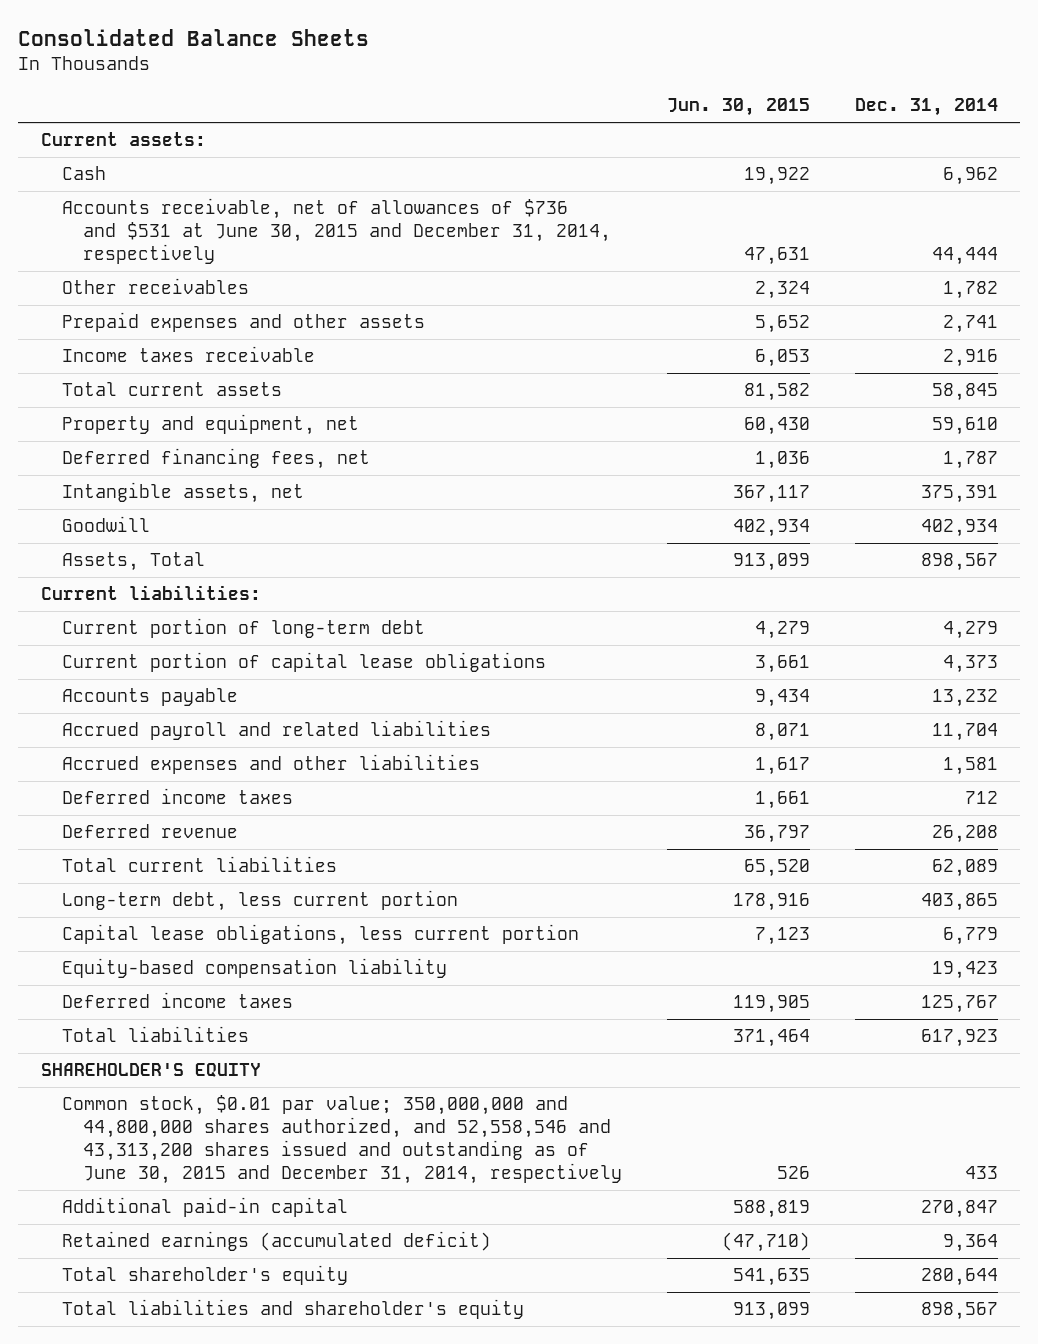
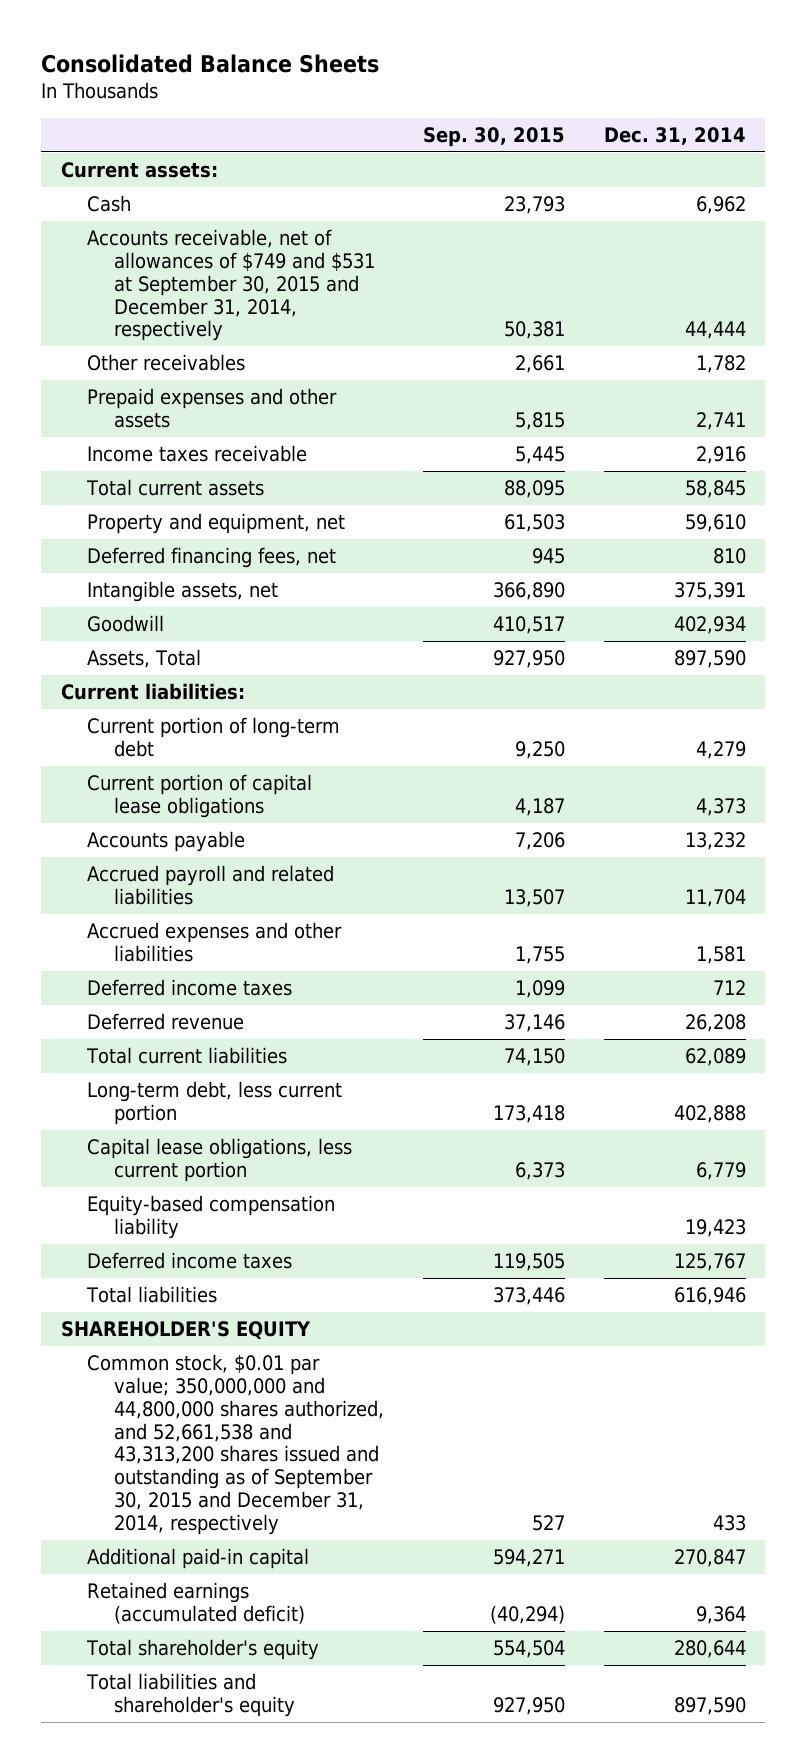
- | Jun. 30, 2015 | Dec. 31, 2014
+ | Sep. 30, 2015 | Dec. 31, 2014
- Accounts receivable, net of allowances of $736 and $531 at June 30, 2015 and December 31, 2014, respectively | 47,631 | 44,444
+ Accounts receivable, net of allowances of $749 and $531 at September 30, 2015 and December 31, 2014, respectively | 50,381 | 44,444
- Deferred financing fees, net | 1,036 | 1,787
+ Deferred financing fees, net | 945 | 810
- Assets, Total | 913,099 | 898,567
+ Assets, Total | 927,950 | 897,590
- Long-term debt, less current portion | 178,916 | 403,865
+ Long-term debt, less current portion | 173,418 | 402,888
- Total liabilities | 371,464 | 617,923
+ Total liabilities | 373,446 | 616,946
- Common stock, $0.01 par value; 350,000,000 and 44,800,000 shares authorized, and 52,558,546 and 43,313,200 shares issued and outstanding as of June 30, 2015 and December 31, 2014, respectively | 526 | 433
+ Common stock, $0.01 par value; 350,000,000 and 44,800,000 shares authorized, and 52,661,538 and 43,313,200 shares issued and outstanding as of September 30, 2015 and December 31, 2014, respectively | 527 | 433
- Total liabilities and shareholder's equity | 913,099 | 898,567
+ Total liabilities and shareholder's equity | 927,950 | 897,590

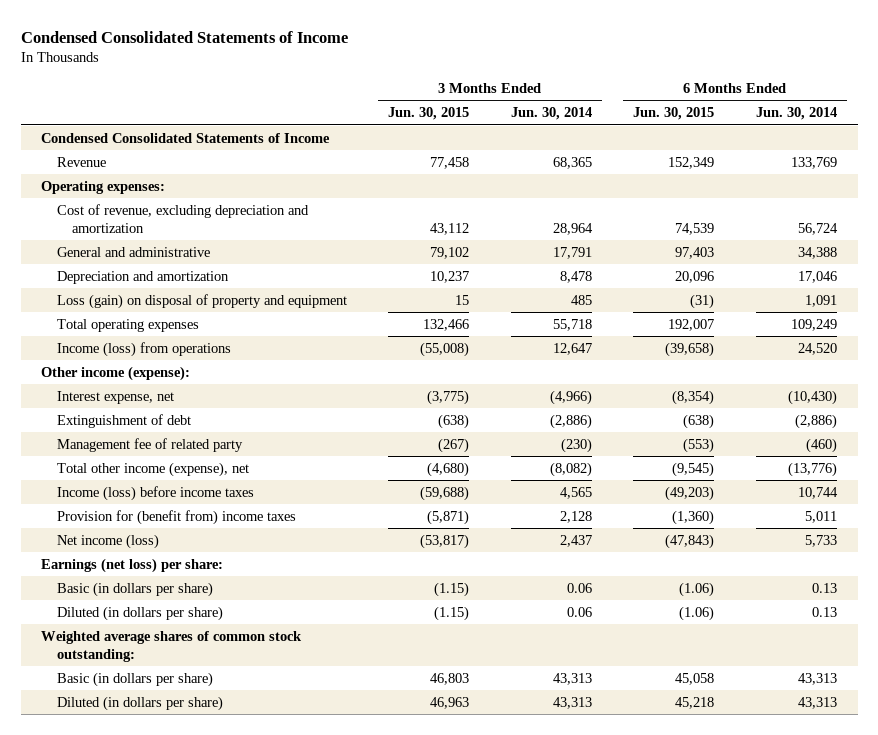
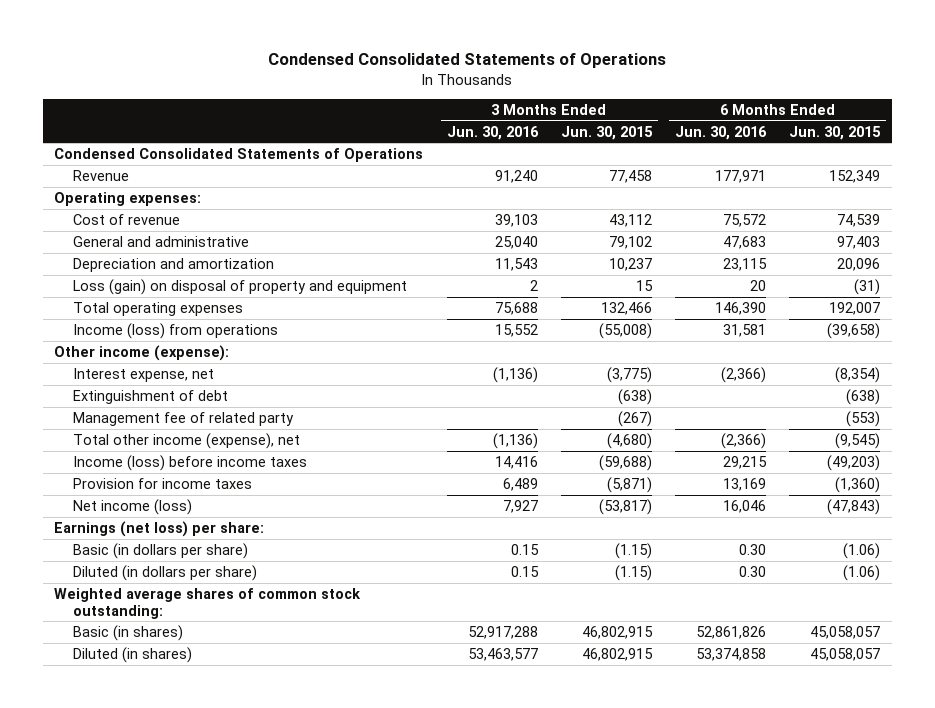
- Condensed Consolidated Statements of Income
+ Condensed Consolidated Statements of Operations
- | 3 Months Ended Jun. 30, 2015 | 3 Months Ended Jun. 30, 2014 | 6 Months Ended Jun. 30, 2015 | 6 Months Ended Jun. 30, 2014
+ | 3 Months Ended Jun. 30, 2016 | 3 Months Ended Jun. 30, 2015 | 6 Months Ended Jun. 30, 2016 | 6 Months Ended Jun. 30, 2015
- Condensed Consolidated Statements of Income
+ Condensed Consolidated Statements of Operations
- Cost of revenue, excluding depreciation and amortization | 43,112 | 28,964 | 74,539 | 56,724
+ Cost of revenue | 39,103 | 43,112 | 75,572 | 74,539
- Provision for (benefit from) income taxes | (5,871) | 2,128 | (1,360) | 5,011
+ Provision for income taxes | 6,489 | (5,871) | 13,169 | (1,360)
- Basic (in dollars per share) | 46,803 | 43,313 | 45,058 | 43,313
- Diluted (in dollars per share) | 46,963 | 43,313 | 45,218 | 43,313
+ Basic (in shares) | 52,917,288 | 46,802,915 | 52,861,826 | 45,058,057
+ Diluted (in shares) | 53,463,577 | 46,802,915 | 53,374,858 | 45,058,057

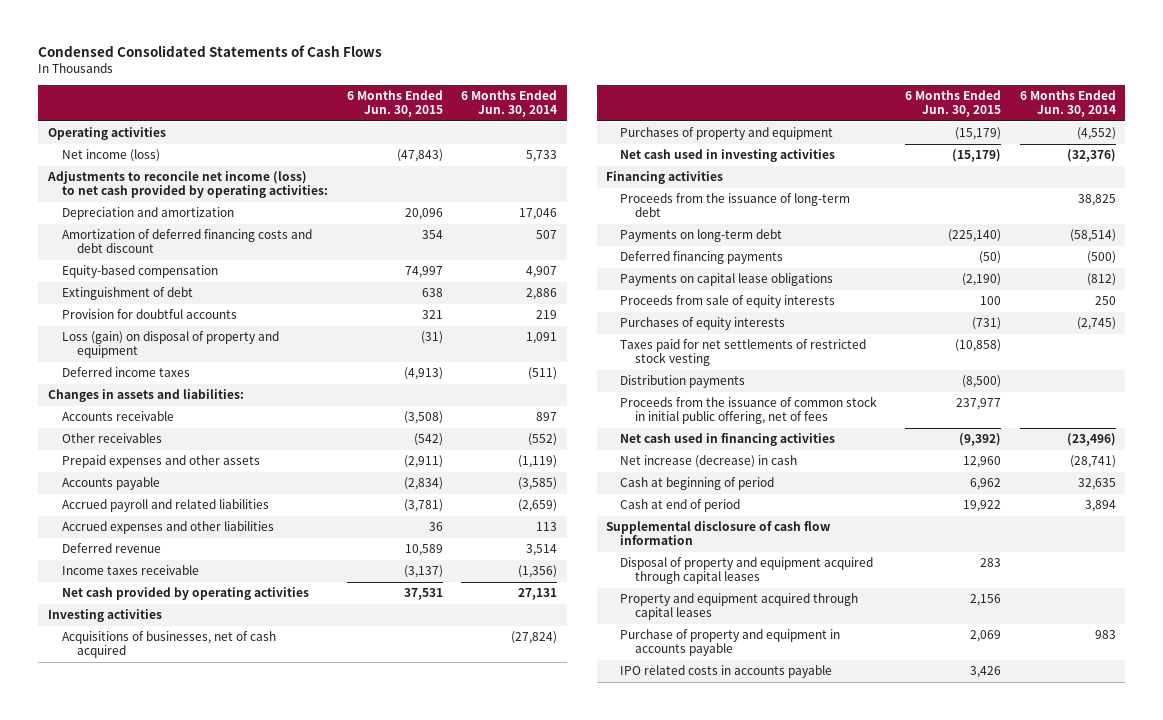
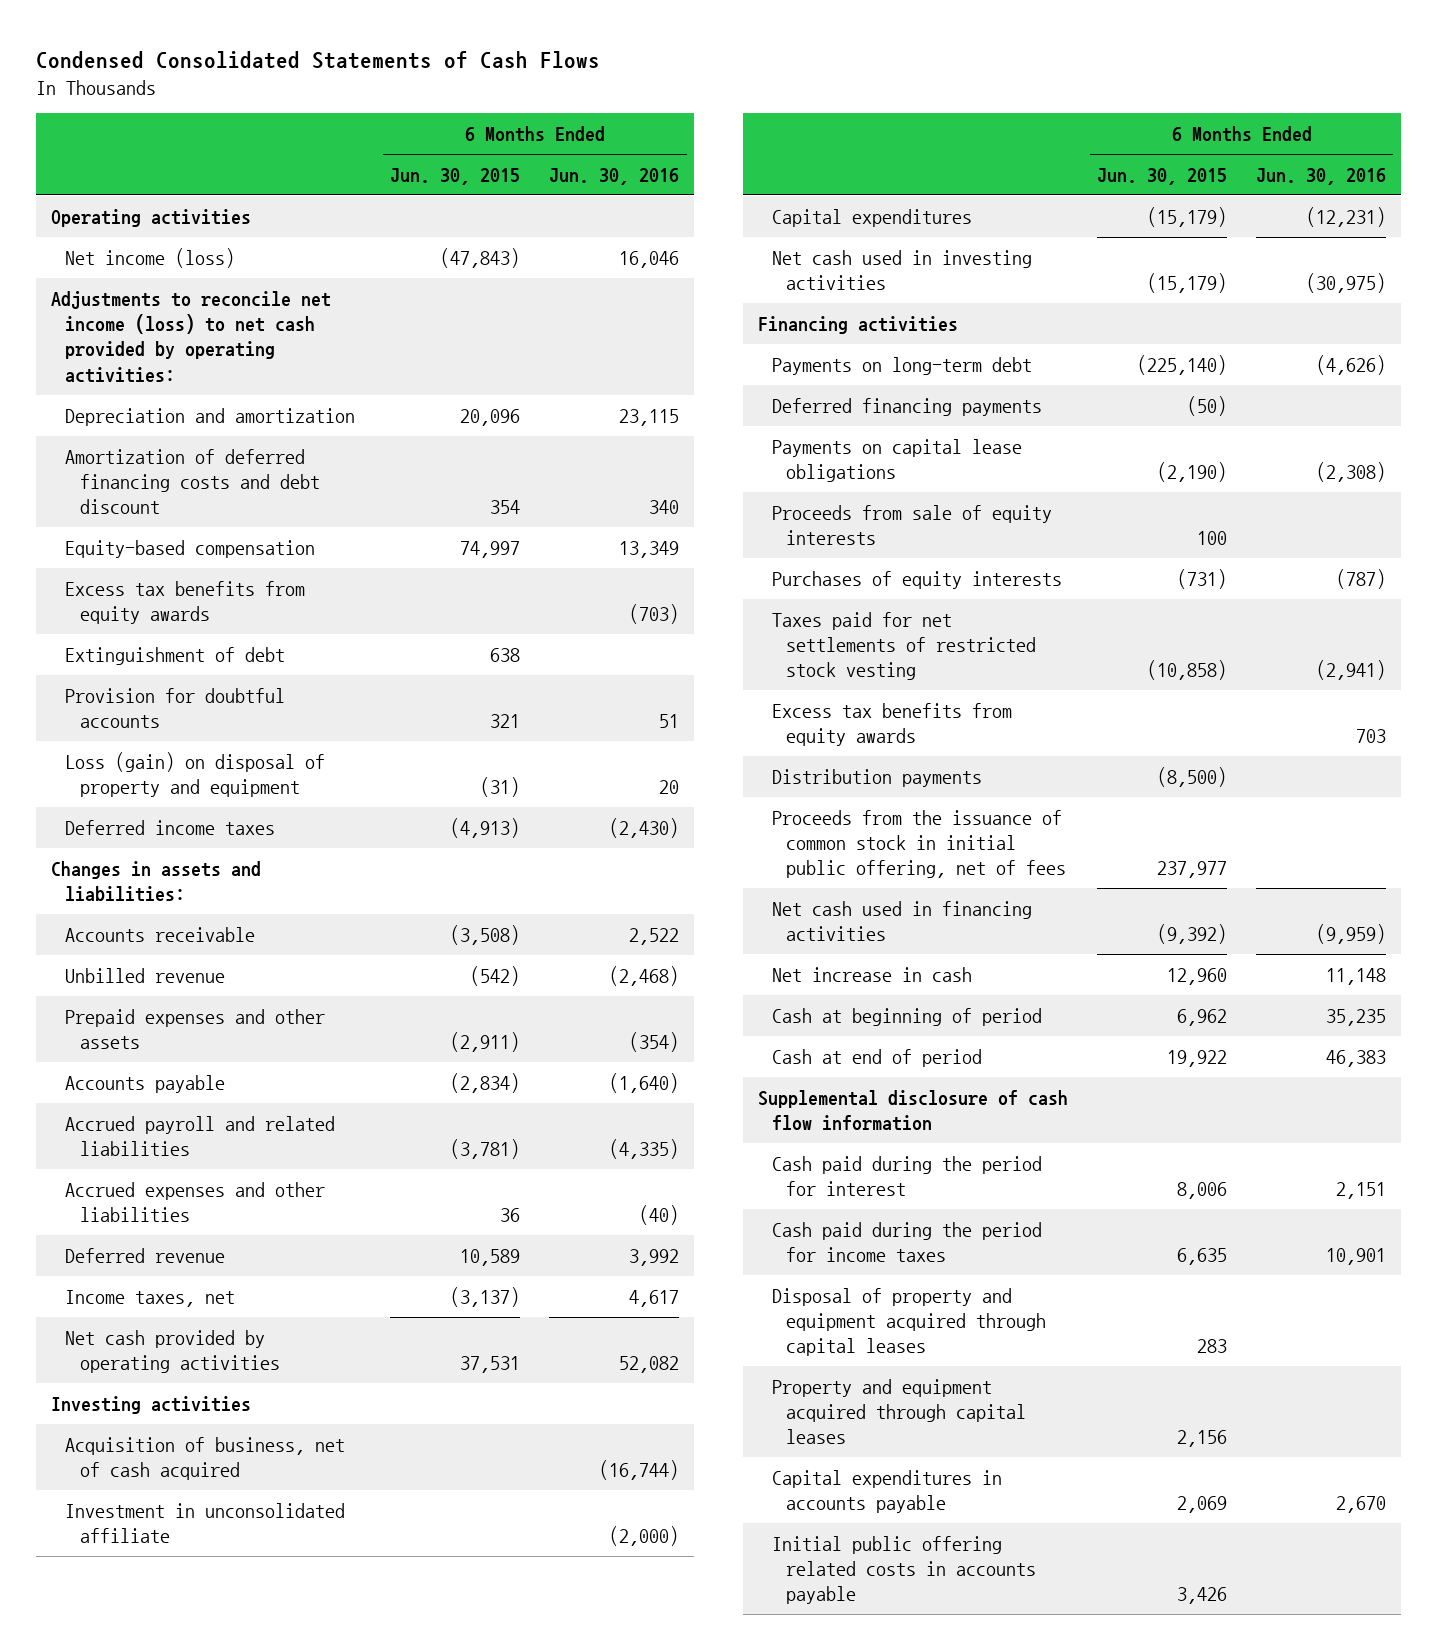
- | 6 Months Ended Jun. 30, 2015 | 6 Months Ended Jun. 30, 2014
+ | 6 Months Ended Jun. 30, 2015 | 6 Months Ended Jun. 30, 2016
+ Excess tax benefits from equity awards | | (703)
- Other receivables | (542) | (552)
+ Unbilled revenue | (542) | (2,468)
- Income taxes receivable | (3,137) | (1,356)
+ Income taxes, net | (3,137) | 4,617
- Acquisitions of businesses, net of cash acquired | | (27,824)
- Purchases of property and equipment | (15,179) | (4,552)
+ Acquisition of business, net of cash acquired | | (16,744)
+ Investment in unconsolidated affiliate | | (2,000)
+ Capital expenditures | (15,179) | (12,231)
- Proceeds from the issuance of long-term debt | | 38,825
+ Excess tax benefits from equity awards | | 703
- Net increase (decrease) in cash | 12,960 | (28,741)
+ Net increase in cash | 12,960 | 11,148
+ Cash paid during the period for interest | 8,006 | 2,151
+ Cash paid during the period for income taxes | 6,635 | 10,901
- Purchase of property and equipment in accounts payable | 2,069 | 983
- IPO related costs in accounts payable | 3,426 |
+ Capital expenditures in accounts payable | 2,069 | 2,670
+ Initial public offering related costs in accounts payable | 3,426 |

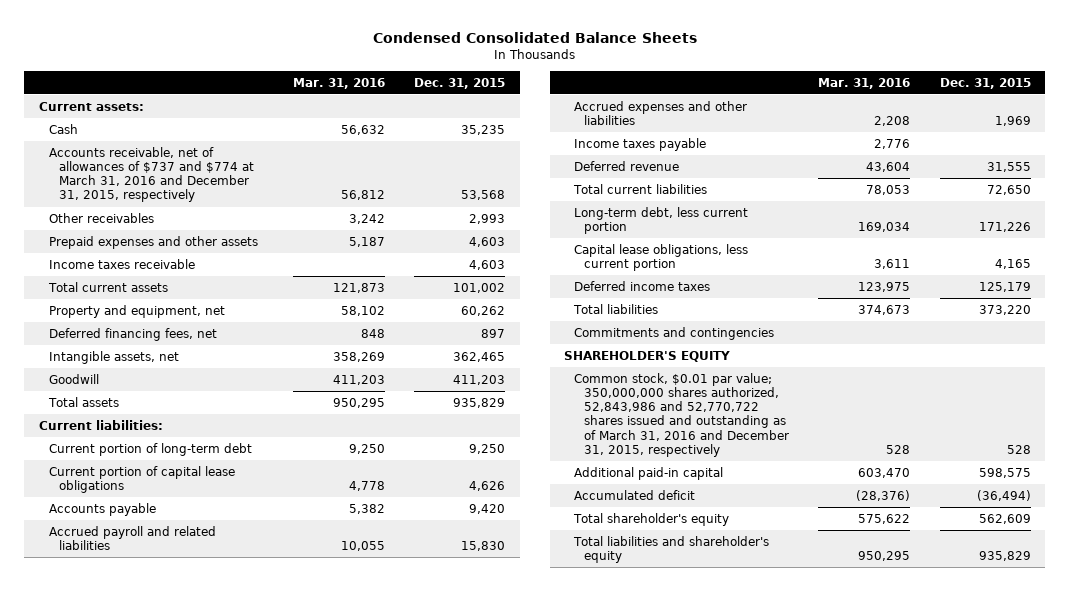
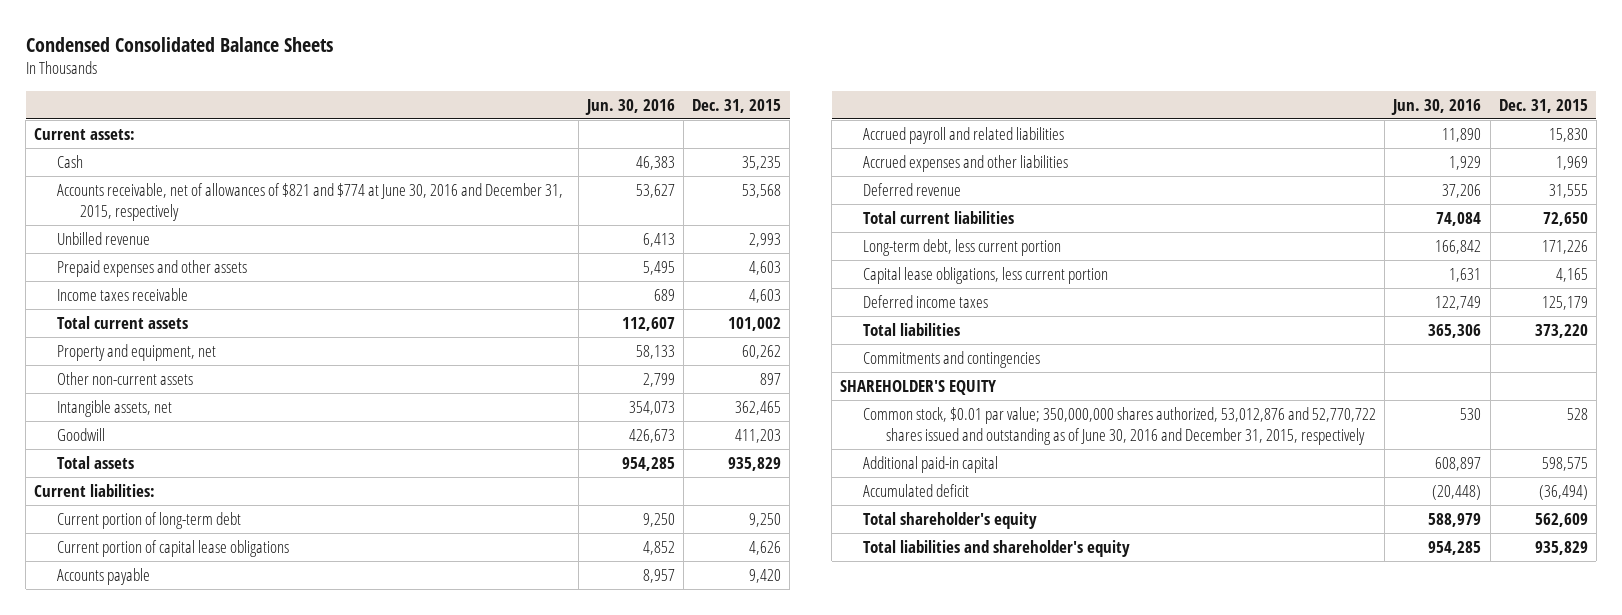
- | Mar. 31, 2016 | Dec. 31, 2015
+ | Jun. 30, 2016 | Dec. 31, 2015
- Accounts receivable, net of allowances of $737 and $774 at March 31, 2016 and December 31, 2015, respectively | 56,812 | 53,568
- Other receivables | 3,242 | 2,993
+ Accounts receivable, net of allowances of $821 and $774 at June 30, 2016 and December 31, 2015, respectively | 53,627 | 53,568
+ Unbilled revenue | 6,413 | 2,993
- Deferred financing fees, net | 848 | 897
+ Other non-current assets | 2,799 | 897
- Income taxes payable | 2,776 |
- Common stock, $0.01 par value; 350,000,000 shares authorized, 52,843,986 and 52,770,722 shares issued and outstanding as of March 31, 2016 and December 31, 2015, respectively | 528 | 528
+ Common stock, $0.01 par value; 350,000,000 shares authorized, 53,012,876 and 52,770,722 shares issued and outstanding as of June 30, 2016 and December 31, 2015, respectively | 530 | 528

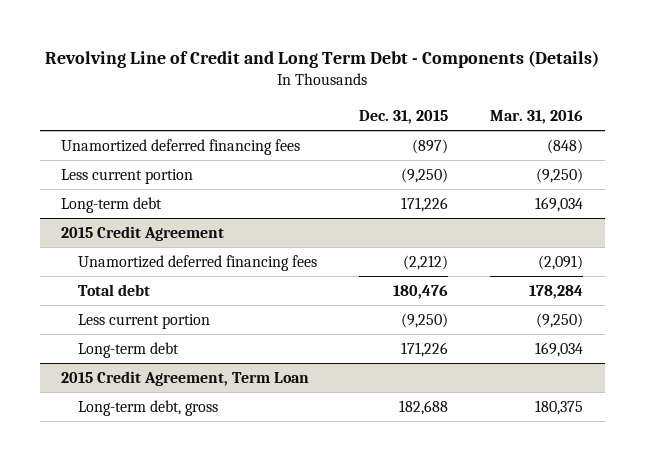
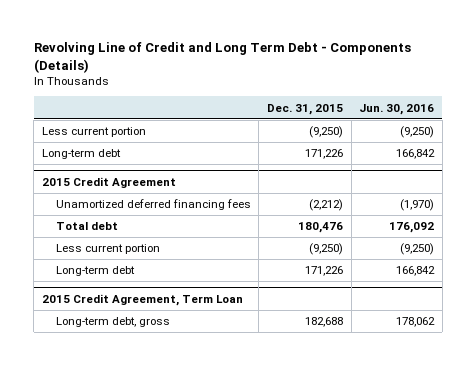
- | Dec. 31, 2015 | Mar. 31, 2016
+ | Dec. 31, 2015 | Jun. 30, 2016
- Unamortized deferred financing fees | (897) | (848)

